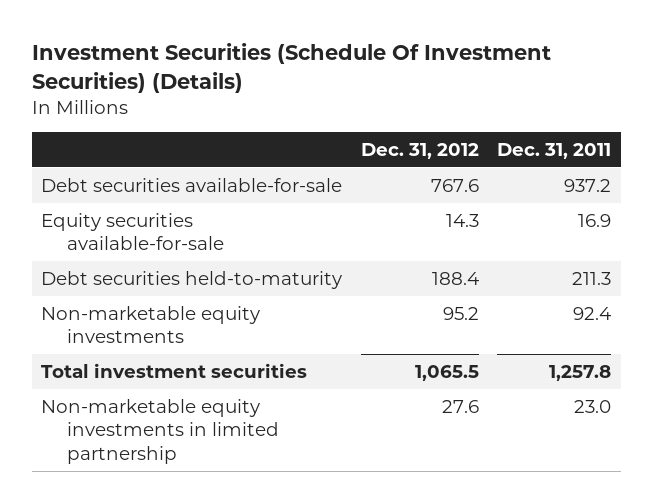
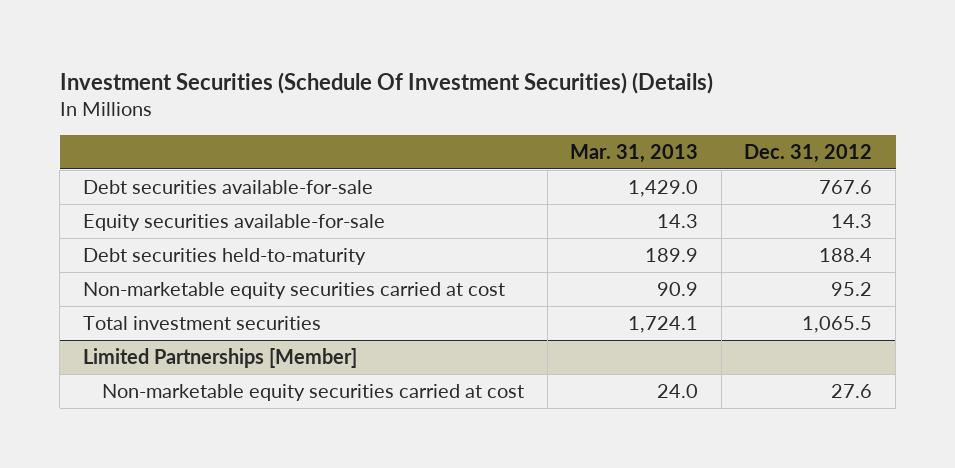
- | Dec. 31, 2012 | Dec. 31, 2011
+ | Mar. 31, 2013 | Dec. 31, 2012
- Non-marketable equity investments | 95.2 | 92.4
+ Non-marketable equity securities carried at cost | 90.9 | 95.2
- Non-marketable equity investments in limited partnership | 27.6 | 23.0
+ Limited Partnerships [Member]
+ Non-marketable equity securities carried at cost | 24.0 | 27.6

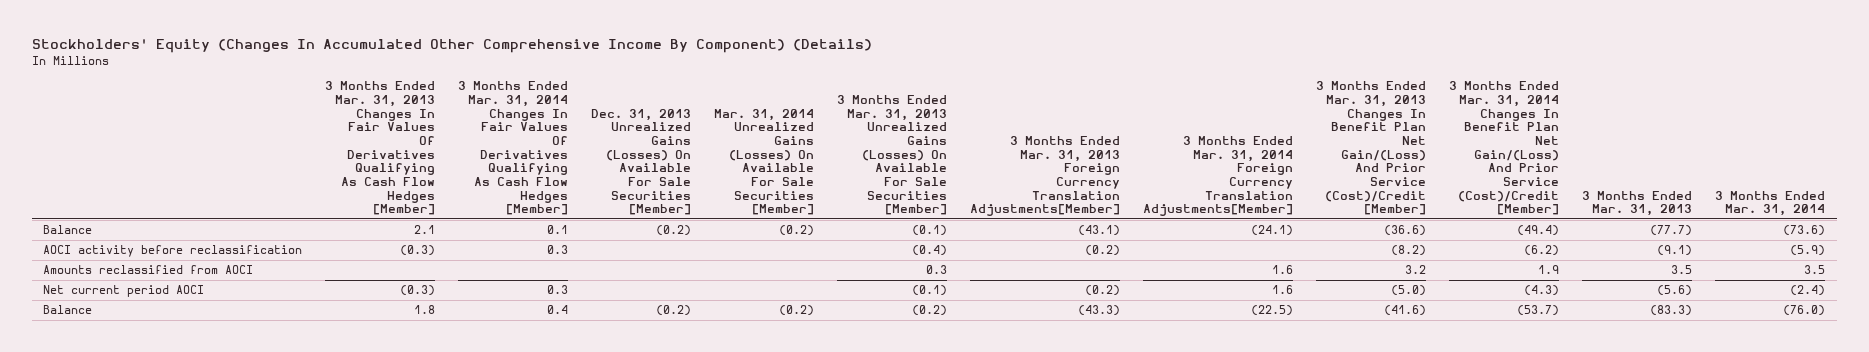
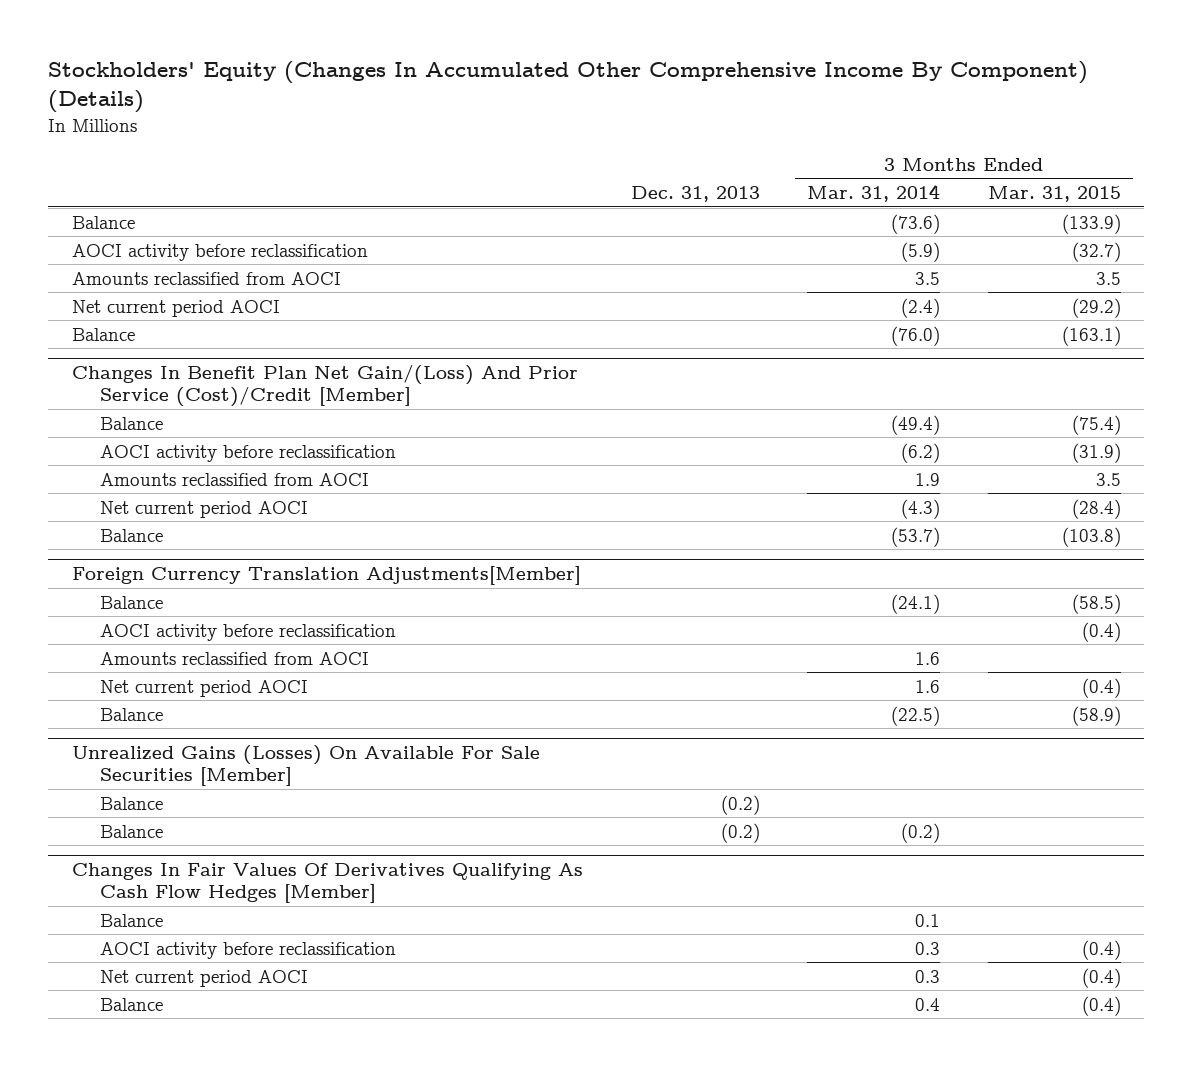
- | 3 Months Ended Mar. 31, 2013 Changes In Fair Values Of Derivatives Qualifying As Cash Flow Hedges [Member] | 3 Months Ended Mar. 31, 2014 Changes In Fair Values Of Derivatives Qualifying As Cash Flow Hedges [Member] | Dec. 31, 2013 Unrealized Gains (Losses) On Available For Sale Securities [Member] | Mar. 31, 2014 Unrealized Gains (Losses) On Available For Sale Securities [Member] | 3 Months Ended Mar. 31, 2013 Unrealized Gains (Losses) On Available For Sale Securities [Member] | 3 Months Ended Mar. 31, 2013 Foreign Currency Translation Adjustments[Member] | 3 Months Ended Mar. 31, 2014 Foreign Currency Translation Adjustments[Member] | 3 Months Ended Mar. 31, 2013 Changes In Benefit Plan Net Gain/(Loss) And Prior Service (Cost)/Credit [Member] | 3 Months Ended Mar. 31, 2014 Changes In Benefit Plan Net Gain/(Loss) And Prior Service (Cost)/Credit [Member] | 3 Months Ended Mar. 31, 2013 | 3 Months Ended Mar. 31, 2014
+ | Dec. 31, 2013 | 3 Months Ended Mar. 31, 2014 | 3 Months Ended Mar. 31, 2015
+ Changes In Benefit Plan Net Gain/(Loss) And Prior Service (Cost)/Credit [Member]
+ Balance | | (49.4) | (75.4)
+ AOCI activity before reclassification | | (6.2) | (31.9)
+ Amounts reclassified from AOCI | | 1.9 | 3.5
+ Net current period AOCI | | (4.3) | (28.4)
+ Balance | | (53.7) | (103.8)
+ Foreign Currency Translation Adjustments[Member]
+ Balance | | (24.1) | (58.5)
+ AOCI activity before reclassification | | | (0.4)
+ Amounts reclassified from AOCI | | 1.6 |
+ Net current period AOCI | | 1.6 | (0.4)
+ Balance | | (22.5) | (58.9)
+ Unrealized Gains (Losses) On Available For Sale Securities [Member]
+ Balance | (0.2) | |
+ Balance | (0.2) | (0.2) |
+ Changes In Fair Values Of Derivatives Qualifying As Cash Flow Hedges [Member]
+ Balance | | 0.1 |
+ AOCI activity before reclassification | | 0.3 | (0.4)
+ Net current period AOCI | | 0.3 | (0.4)
+ Balance | | 0.4 | (0.4)

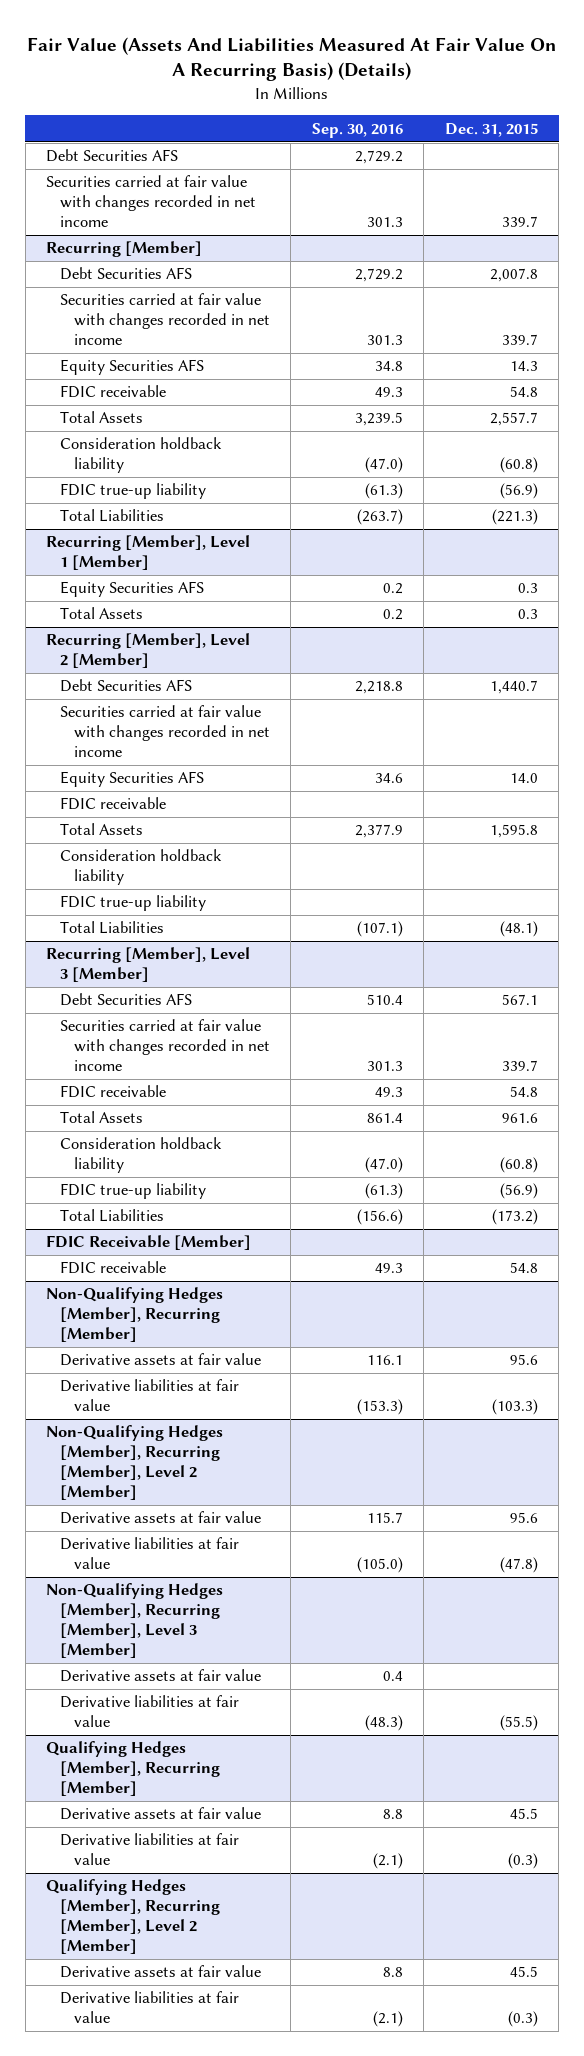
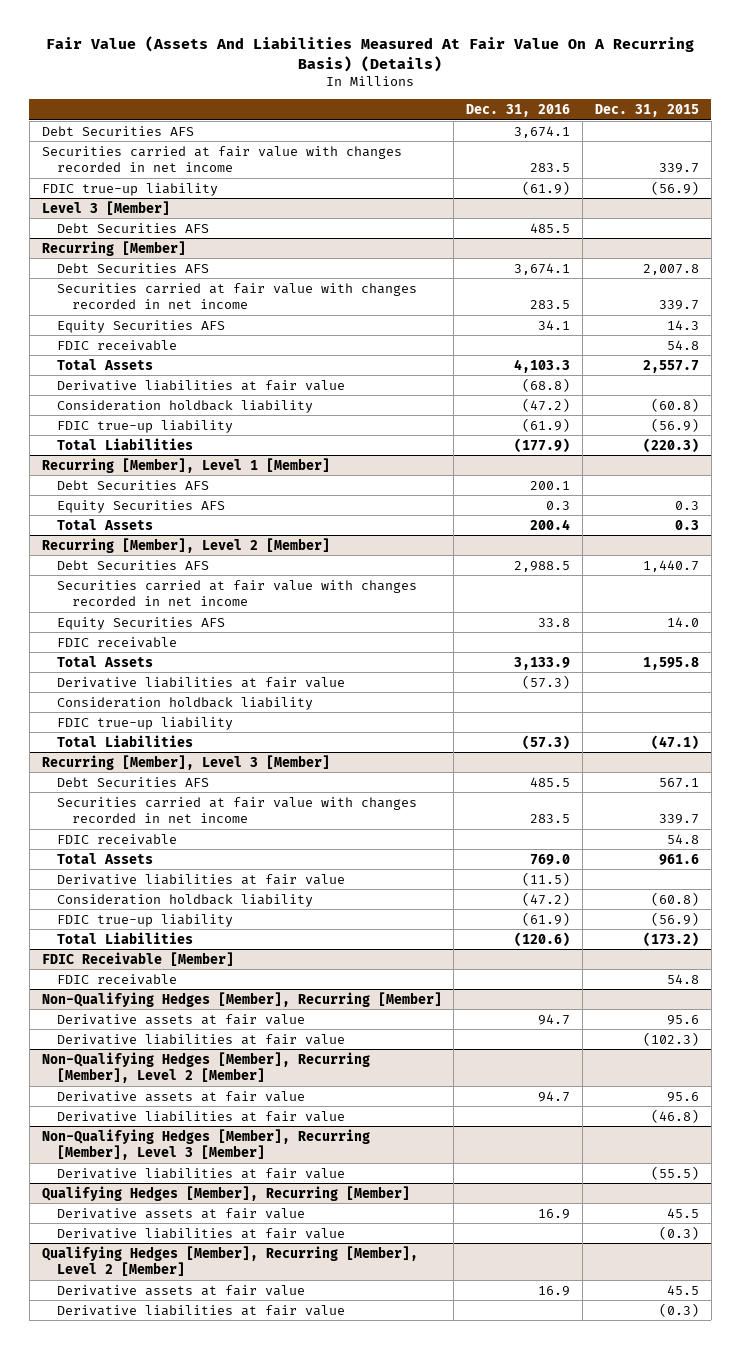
- | Sep. 30, 2016 | Dec. 31, 2015
+ | Dec. 31, 2016 | Dec. 31, 2015
+ FDIC true-up liability | (61.9) | (56.9)
+ Level 3 [Member]
+ Debt Securities AFS | 485.5 |
@ Recurring [Member]
+ Derivative liabilities at fair value | (68.8) |
- Total Liabilities | (263.7) | (221.3)
+ Total Liabilities | (177.9) | (220.3)
@ Recurring [Member], Level 1 [Member]
+ Debt Securities AFS | 200.1 |
@ Recurring [Member], Level 2 [Member]
+ Derivative liabilities at fair value | (57.3) |
- Total Liabilities | (107.1) | (48.1)
+ Total Liabilities | (57.3) | (47.1)
@ Recurring [Member], Level 3 [Member]
+ Derivative liabilities at fair value | (11.5) |
@ Non-Qualifying Hedges [Member], Recurring [Member]
- Derivative liabilities at fair value | (153.3) | (103.3)
+ Derivative liabilities at fair value | | (102.3)
@ Non-Qualifying Hedges [Member], Recurring [Member], Level 2 [Member]
- Derivative liabilities at fair value | (105.0) | (47.8)
+ Derivative liabilities at fair value | | (46.8)
@ Non-Qualifying Hedges [Member], Recurring [Member], Level 3 [Member]
- Derivative assets at fair value | 0.4 |

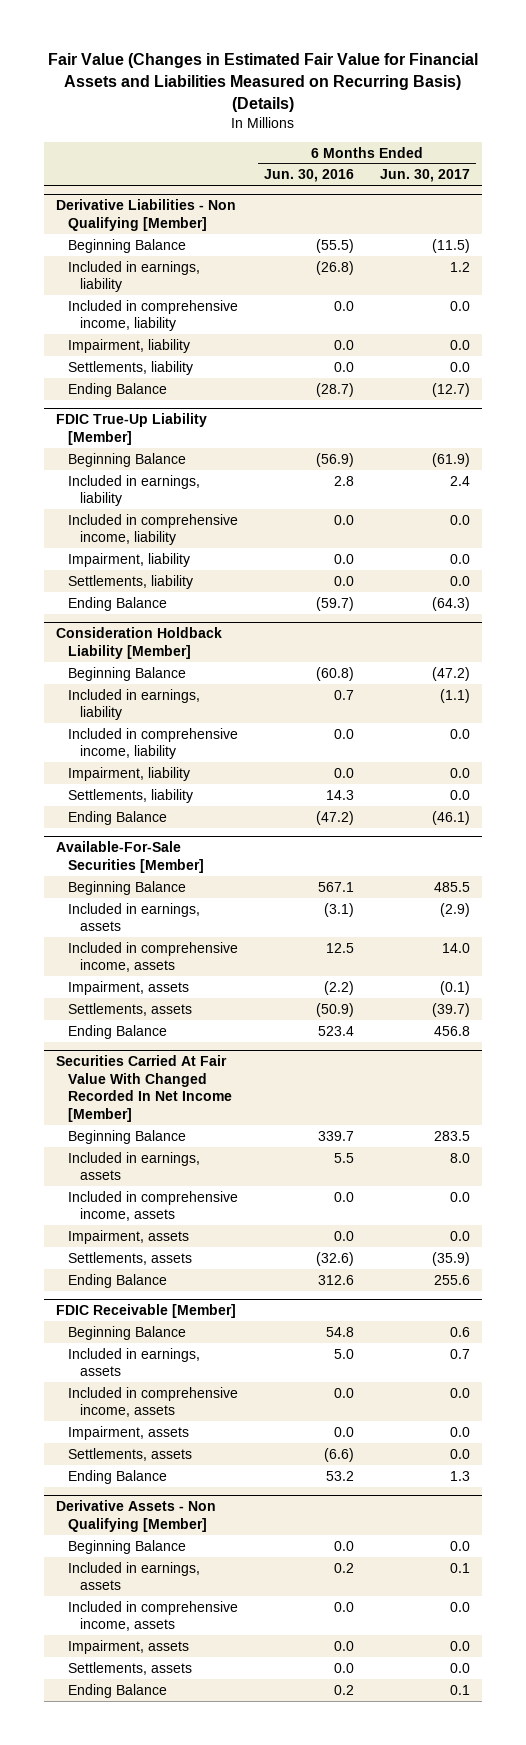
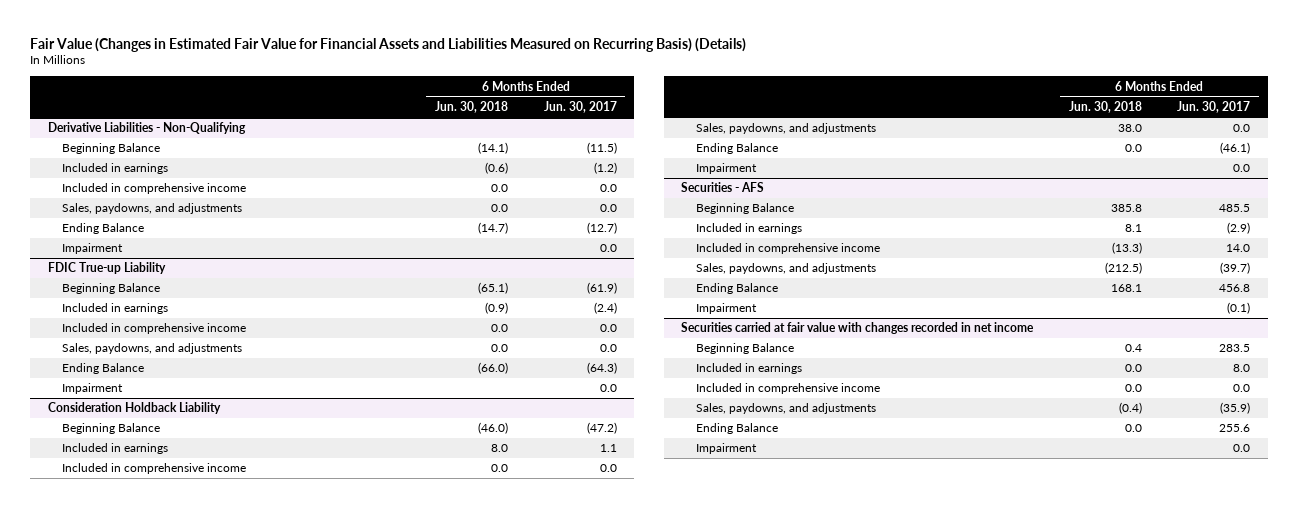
- | 6 Months Ended Jun. 30, 2016 | 6 Months Ended Jun. 30, 2017
+ | 6 Months Ended Jun. 30, 2018 | 6 Months Ended Jun. 30, 2017
- Derivative Liabilities - Non Qualifying [Member]
+ Derivative Liabilities - Non-Qualifying
- Included in earnings, liability | (26.8) | 1.2
- Included in comprehensive income, liability | 0.0 | 0.0
- Impairment, liability | 0.0 | 0.0
- Settlements, liability | 0.0 | 0.0
+ Included in earnings | (0.6) | (1.2)
+ Included in comprehensive income | 0.0 | 0.0
+ Sales, paydowns, and adjustments | 0.0 | 0.0
- FDIC True-Up Liability [Member]
+ Impairment | | 0.0
+ FDIC True-up Liability
- Included in earnings, liability | 2.8 | 2.4
- Included in comprehensive income, liability | 0.0 | 0.0
- Impairment, liability | 0.0 | 0.0
- Settlements, liability | 0.0 | 0.0
+ Included in earnings | (0.9) | (2.4)
+ Included in comprehensive income | 0.0 | 0.0
+ Sales, paydowns, and adjustments | 0.0 | 0.0
- Consideration Holdback Liability [Member]
+ Impairment | | 0.0
+ Consideration Holdback Liability
- Included in earnings, liability | 0.7 | (1.1)
- Included in comprehensive income, liability | 0.0 | 0.0
- Impairment, liability | 0.0 | 0.0
- Settlements, liability | 14.3 | 0.0
+ Included in earnings | 8.0 | 1.1
+ Included in comprehensive income | 0.0 | 0.0
+ Sales, paydowns, and adjustments | 38.0 | 0.0
- Available-For-Sale Securities [Member]
+ Impairment | | 0.0
+ Securities - AFS
- Included in earnings, assets | (3.1) | (2.9)
- Included in comprehensive income, assets | 12.5 | 14.0
- Impairment, assets | (2.2) | (0.1)
- Settlements, assets | (50.9) | (39.7)
+ Included in earnings | 8.1 | (2.9)
+ Included in comprehensive income | (13.3) | 14.0
+ Sales, paydowns, and adjustments | (212.5) | (39.7)
- Securities Carried At Fair Value With Changed Recorded In Net Income [Member]
+ Impairment | | (0.1)
+ Securities carried at fair value with changes recorded in net income
- Included in earnings, assets | 5.5 | 8.0
- Included in comprehensive income, assets | 0.0 | 0.0
- Impairment, assets | 0.0 | 0.0
- Settlements, assets | (32.6) | (35.9)
+ Included in earnings | 0.0 | 8.0
+ Included in comprehensive income | 0.0 | 0.0
+ Sales, paydowns, and adjustments | (0.4) | (35.9)
- FDIC Receivable [Member]
- Beginning Balance | 54.8 | 0.6
- Included in earnings, assets | 5.0 | 0.7
- Included in comprehensive income, assets | 0.0 | 0.0
- Impairment, assets | 0.0 | 0.0
- Settlements, assets | (6.6) | 0.0
- Ending Balance | 53.2 | 1.3
- Derivative Assets - Non Qualifying [Member]
- Beginning Balance | 0.0 | 0.0
- Included in earnings, assets | 0.2 | 0.1
- Included in comprehensive income, assets | 0.0 | 0.0
- Impairment, assets | 0.0 | 0.0
- Settlements, assets | 0.0 | 0.0
- Ending Balance | 0.2 | 0.1
+ Impairment | | 0.0

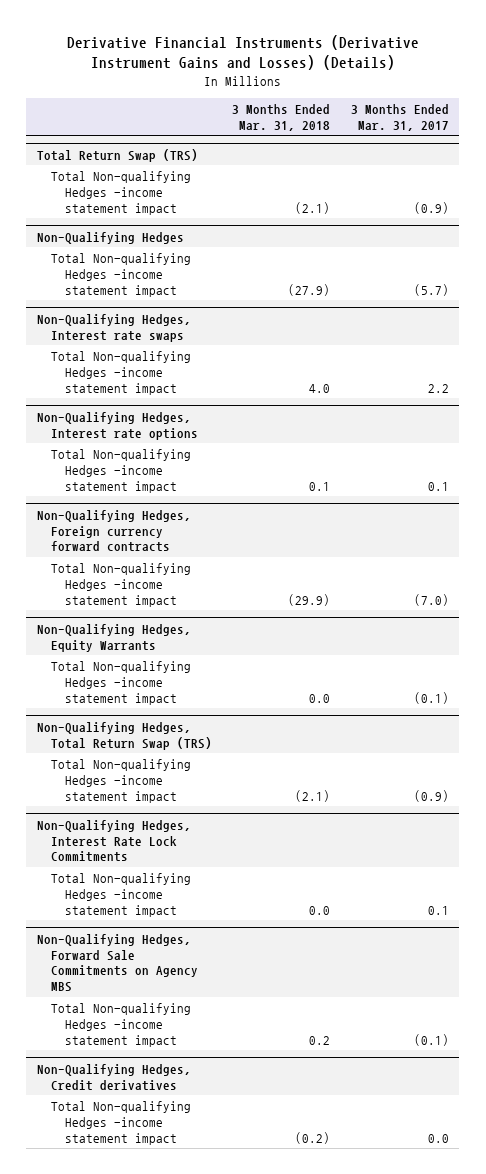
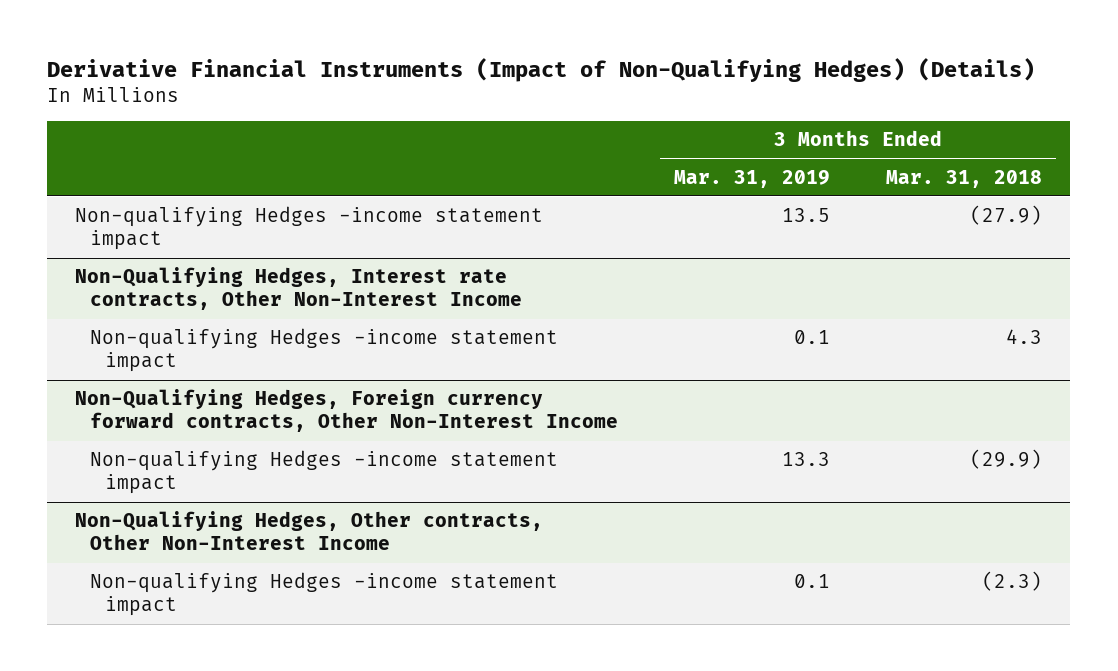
- Derivative Financial Instruments (Derivative Instrument Gains and Losses) (Details)
+ Derivative Financial Instruments (Impact of Non-Qualifying Hedges) (Details)
- | 3 Months Ended Mar. 31, 2018 | 3 Months Ended Mar. 31, 2017
+ | 3 Months Ended Mar. 31, 2019 | 3 Months Ended Mar. 31, 2018
- Total Return Swap (TRS)
- Total Non-qualifying Hedges -income statement impact | (2.1) | (0.9)
- Non-Qualifying Hedges
- Total Non-qualifying Hedges -income statement impact | (27.9) | (5.7)
- Non-Qualifying Hedges, Interest rate swaps
- Total Non-qualifying Hedges -income statement impact | 4.0 | 2.2
- Non-Qualifying Hedges, Interest rate options
- Total Non-qualifying Hedges -income statement impact | 0.1 | 0.1
- Non-Qualifying Hedges, Foreign currency forward contracts
- Total Non-qualifying Hedges -income statement impact | (29.9) | (7.0)
- Non-Qualifying Hedges, Equity Warrants
- Total Non-qualifying Hedges -income statement impact | 0.0 | (0.1)
- Non-Qualifying Hedges, Total Return Swap (TRS)
- Total Non-qualifying Hedges -income statement impact | (2.1) | (0.9)
- Non-Qualifying Hedges, Interest Rate Lock Commitments
- Total Non-qualifying Hedges -income statement impact | 0.0 | 0.1
- Non-Qualifying Hedges, Forward Sale Commitments on Agency MBS
- Total Non-qualifying Hedges -income statement impact | 0.2 | (0.1)
- Non-Qualifying Hedges, Credit derivatives
- Total Non-qualifying Hedges -income statement impact | (0.2) | 0.0
+ Non-qualifying Hedges -income statement impact | 13.5 | (27.9)
+ Non-Qualifying Hedges, Interest rate contracts, Other Non-Interest Income
+ Non-qualifying Hedges -income statement impact | 0.1 | 4.3
+ Non-Qualifying Hedges, Foreign currency forward contracts, Other Non-Interest Income
+ Non-qualifying Hedges -income statement impact | 13.3 | (29.9)
+ Non-Qualifying Hedges, Other contracts, Other Non-Interest Income
+ Non-qualifying Hedges -income statement impact | 0.1 | (2.3)

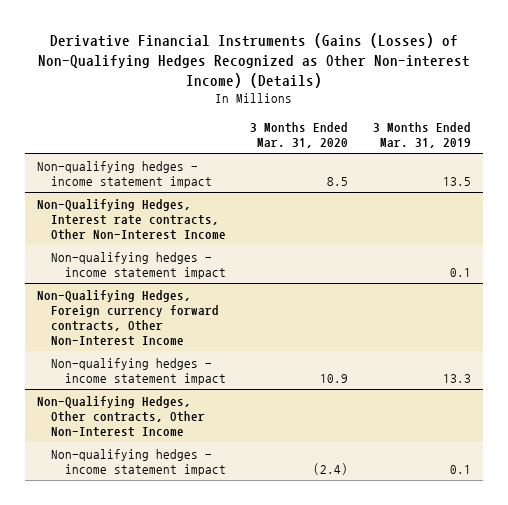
- Derivative Financial Instruments (Impact of Non-Qualifying Hedges) (Details)
+ Derivative Financial Instruments (Gains (Losses) of Non-Qualifying Hedges Recognized as Other Non-interest Income) (Details)
- | 3 Months Ended Mar. 31, 2019 | 3 Months Ended Mar. 31, 2018
+ | 3 Months Ended Mar. 31, 2020 | 3 Months Ended Mar. 31, 2019
- Non-qualifying Hedges -income statement impact | 13.5 | (27.9)
+ Non-qualifying hedges - income statement impact | 8.5 | 13.5
@ Non-Qualifying Hedges, Interest rate contracts, Other Non-Interest Income
- Non-qualifying Hedges -income statement impact | 0.1 | 4.3
+ Non-qualifying hedges - income statement impact | | 0.1
@ Non-Qualifying Hedges, Foreign currency forward contracts, Other Non-Interest Income
- Non-qualifying Hedges -income statement impact | 13.3 | (29.9)
+ Non-qualifying hedges - income statement impact | 10.9 | 13.3
@ Non-Qualifying Hedges, Other contracts, Other Non-Interest Income
- Non-qualifying Hedges -income statement impact | 0.1 | (2.3)
+ Non-qualifying hedges - income statement impact | (2.4) | 0.1

